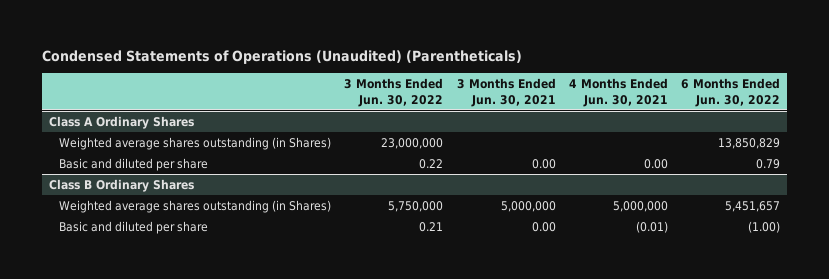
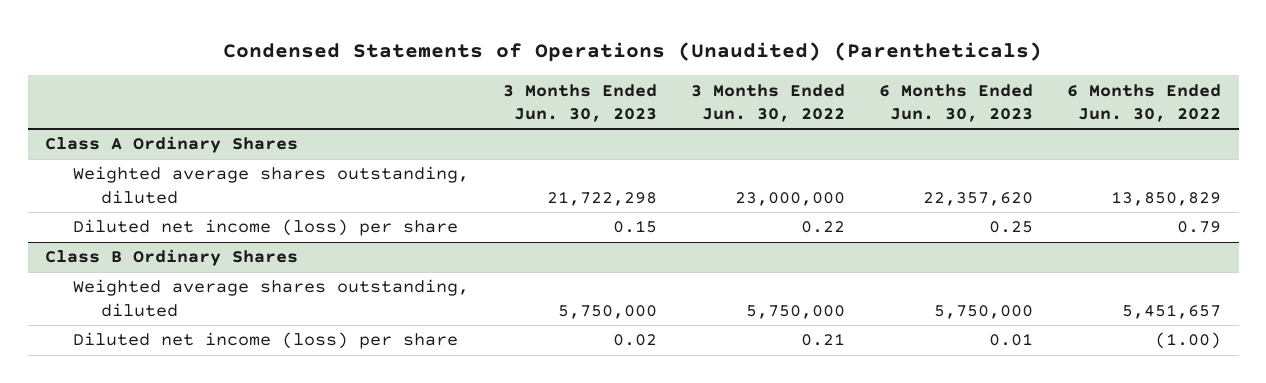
- | 3 Months Ended Jun. 30, 2022 | 3 Months Ended Jun. 30, 2021 | 4 Months Ended Jun. 30, 2021 | 6 Months Ended Jun. 30, 2022
+ | 3 Months Ended Jun. 30, 2023 | 3 Months Ended Jun. 30, 2022 | 6 Months Ended Jun. 30, 2023 | 6 Months Ended Jun. 30, 2022
@ Class A Ordinary Shares
- Weighted average shares outstanding (in Shares) | 23,000,000 | | | 13,850,829
- Basic and diluted per share | 0.22 | 0.00 | 0.00 | 0.79
+ Weighted average shares outstanding, diluted | 21,722,298 | 23,000,000 | 22,357,620 | 13,850,829
+ Diluted net income (loss) per share | 0.15 | 0.22 | 0.25 | 0.79
@ Class B Ordinary Shares
- Weighted average shares outstanding (in Shares) | 5,750,000 | 5,000,000 | 5,000,000 | 5,451,657
- Basic and diluted per share | 0.21 | 0.00 | (0.01) | (1.00)
+ Weighted average shares outstanding, diluted | 5,750,000 | 5,750,000 | 5,750,000 | 5,451,657
+ Diluted net income (loss) per share | 0.02 | 0.21 | 0.01 | (1.00)

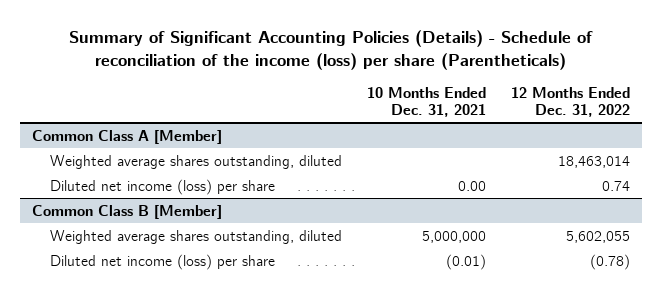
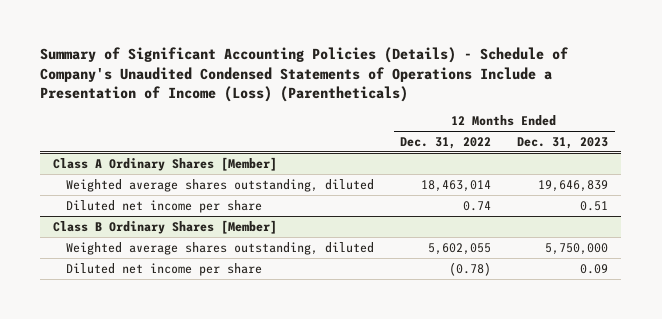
- Summary of Significant Accounting Policies (Details) - Schedule of reconciliation of the income (loss) per share (Parentheticals)
+ Summary of Significant Accounting Policies (Details) - Schedule of Company's Unaudited Condensed Statements of Operations Include a Presentation of Income (Loss) (Parentheticals)
- | 10 Months Ended Dec. 31, 2021 | 12 Months Ended Dec. 31, 2022
+ | 12 Months Ended Dec. 31, 2022 | 12 Months Ended Dec. 31, 2023
- Common Class A [Member]
+ Class A Ordinary Shares [Member]
- Diluted net income (loss) per share | 0.00 | 0.74
- Common Class B [Member]
+ Diluted net income per share | 0.74 | 0.51
+ Class B Ordinary Shares [Member]
- Diluted net income (loss) per share | (0.01) | (0.78)
+ Diluted net income per share | (0.78) | 0.09

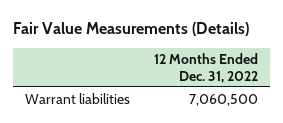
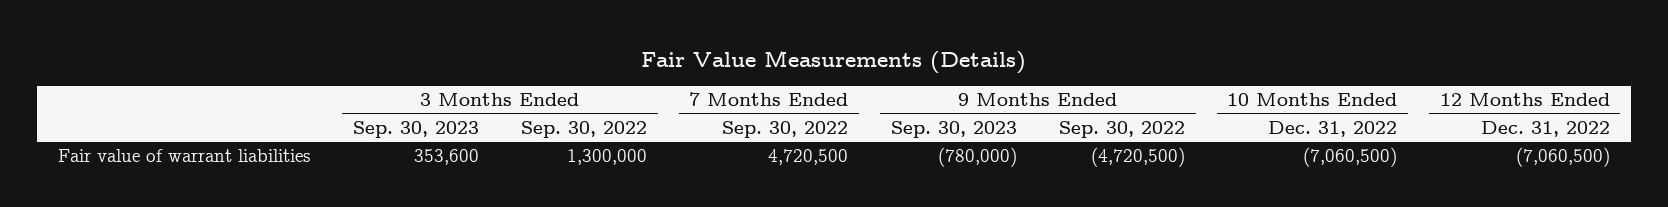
- | 12 Months Ended Dec. 31, 2022
+ | 3 Months Ended Sep. 30, 2023 | 3 Months Ended Sep. 30, 2022 | 7 Months Ended Sep. 30, 2022 | 9 Months Ended Sep. 30, 2023 | 9 Months Ended Sep. 30, 2022 | 10 Months Ended Dec. 31, 2022 | 12 Months Ended Dec. 31, 2022
- Warrant liabilities | 7,060,500
+ Fair value of warrant liabilities | 353,600 | 1,300,000 | 4,720,500 | (780,000) | (4,720,500) | (7,060,500) | (7,060,500)

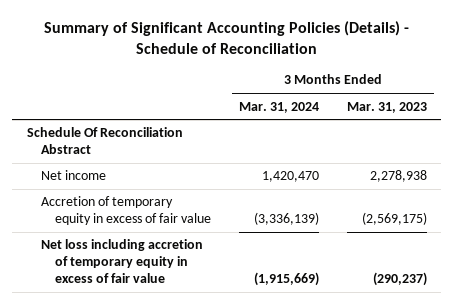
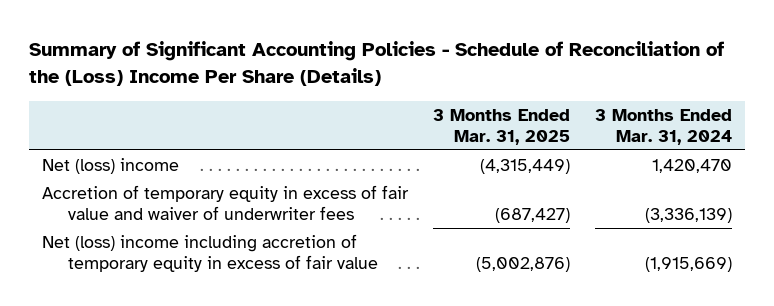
- Summary of Significant Accounting Policies (Details) - Schedule of Reconciliation
+ Summary of Significant Accounting Policies - Schedule of Reconciliation of the (Loss) Income Per Share (Details)
- | 3 Months Ended Mar. 31, 2024 | 3 Months Ended Mar. 31, 2023
+ | 3 Months Ended Mar. 31, 2025 | 3 Months Ended Mar. 31, 2024
- Schedule Of Reconciliation Abstract
- Net income | 1,420,470 | 2,278,938
- Accretion of temporary equity in excess of fair value | (3,336,139) | (2,569,175)
- Net loss including accretion of temporary equity in excess of fair value | (1,915,669) | (290,237)
+ Net (loss) income | (4,315,449) | 1,420,470
+ Accretion of temporary equity in excess of fair value and waiver of underwriter fees | (687,427) | (3,336,139)
+ Net (loss) income including accretion of temporary equity in excess of fair value | (5,002,876) | (1,915,669)

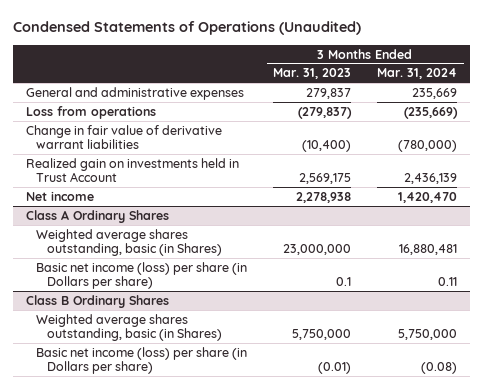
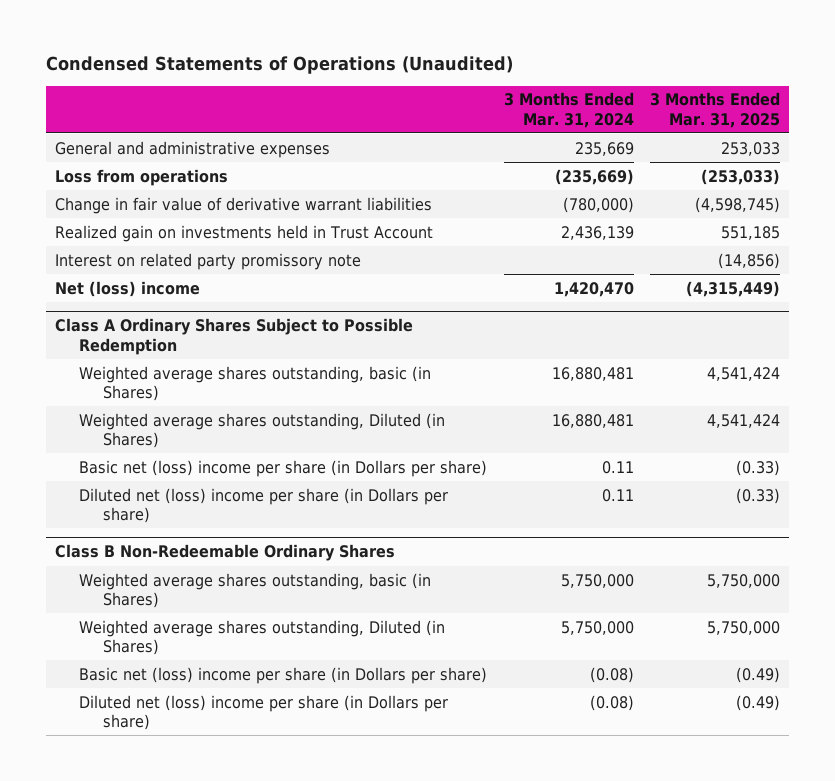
- | 3 Months Ended Mar. 31, 2023 | 3 Months Ended Mar. 31, 2024
+ | 3 Months Ended Mar. 31, 2024 | 3 Months Ended Mar. 31, 2025
- Net income | 2,278,938 | 1,420,470
- Class A Ordinary Shares
+ Interest on related party promissory note | | (14,856)
+ Net (loss) income | 1,420,470 | (4,315,449)
+ Class A Ordinary Shares Subject to Possible Redemption
- Basic net income (loss) per share (in Dollars per share) | 0.1 | 0.11
- Class B Ordinary Shares
+ Weighted average shares outstanding, Diluted (in Shares) | 16,880,481 | 4,541,424
+ Basic net (loss) income per share (in Dollars per share) | 0.11 | (0.33)
+ Diluted net (loss) income per share (in Dollars per share) | 0.11 | (0.33)
+ Class B Non-Redeemable Ordinary Shares
- Basic net income (loss) per share (in Dollars per share) | (0.01) | (0.08)
+ Weighted average shares outstanding, Diluted (in Shares) | 5,750,000 | 5,750,000
+ Basic net (loss) income per share (in Dollars per share) | (0.08) | (0.49)
+ Diluted net (loss) income per share (in Dollars per share) | (0.08) | (0.49)

